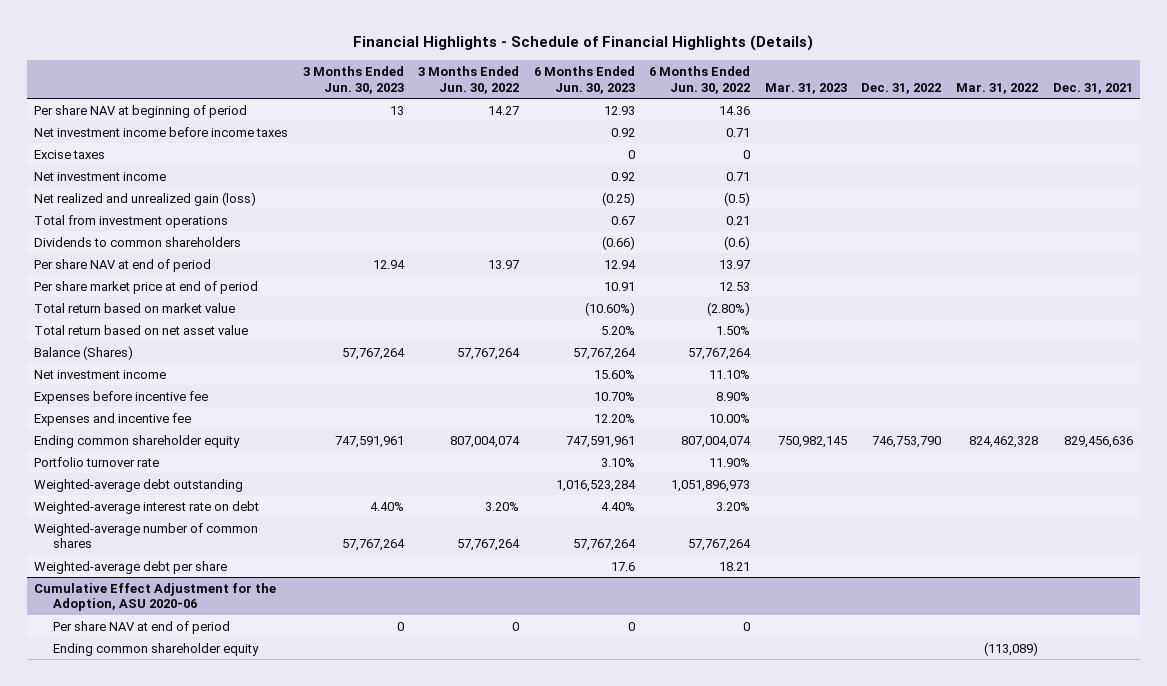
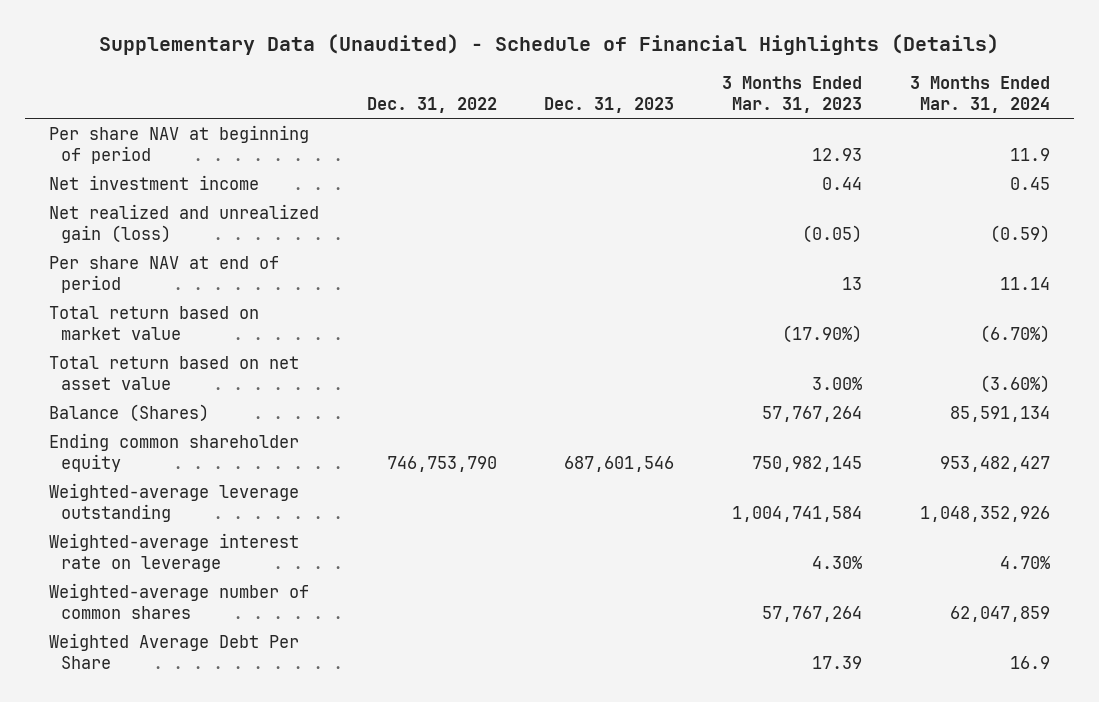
- Financial Highlights - Schedule of Financial Highlights (Details)
+ Supplementary Data (Unaudited) - Schedule of Financial Highlights (Details)
- | 3 Months Ended Jun. 30, 2023 | 3 Months Ended Jun. 30, 2022 | 6 Months Ended Jun. 30, 2023 | 6 Months Ended Jun. 30, 2022 | Mar. 31, 2023 | Dec. 31, 2022 | Mar. 31, 2022 | Dec. 31, 2021
+ | Dec. 31, 2022 | Dec. 31, 2023 | 3 Months Ended Mar. 31, 2023 | 3 Months Ended Mar. 31, 2024
- Net investment income before income taxes | | | 0.92 | 0.71 | | | |
- Excise taxes | | | 0 | 0 | | | |
- Total from investment operations | | | 0.67 | 0.21 | | | |
- Dividends to common shareholders | | | (0.66) | (0.6) | | | |
- Per share market price at end of period | | | 10.91 | 12.53 | | | |
- Net investment income | | | 15.60% | 11.10% | | | |
- Expenses before incentive fee | | | 10.70% | 8.90% | | | |
- Expenses and incentive fee | | | 12.20% | 10.00% | | | |
- Portfolio turnover rate | | | 3.10% | 11.90% | | | |
- Weighted-average debt outstanding | | | 1,016,523,284 | 1,051,896,973 | | | |
- Weighted-average interest rate on debt | 4.40% | 3.20% | 4.40% | 3.20% | | | |
+ Weighted-average leverage outstanding | | | 1,004,741,584 | 1,048,352,926
+ Weighted-average interest rate on leverage | | | 4.30% | 4.70%
- Weighted-average debt per share | | | 17.6 | 18.21 | | | |
- Cumulative Effect Adjustment for the Adoption, ASU 2020-06
- Per share NAV at end of period | 0 | 0 | 0 | 0 | | | |
- Ending common shareholder equity | | | | | | | (113,089) |
+ Weighted Average Debt Per Share | | | 17.39 | 16.9

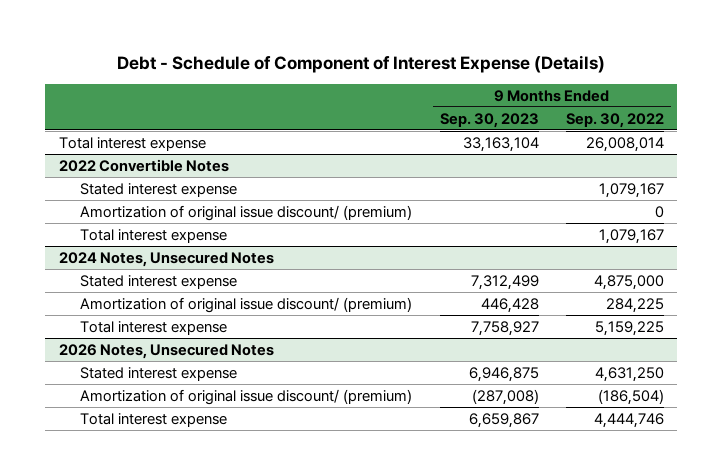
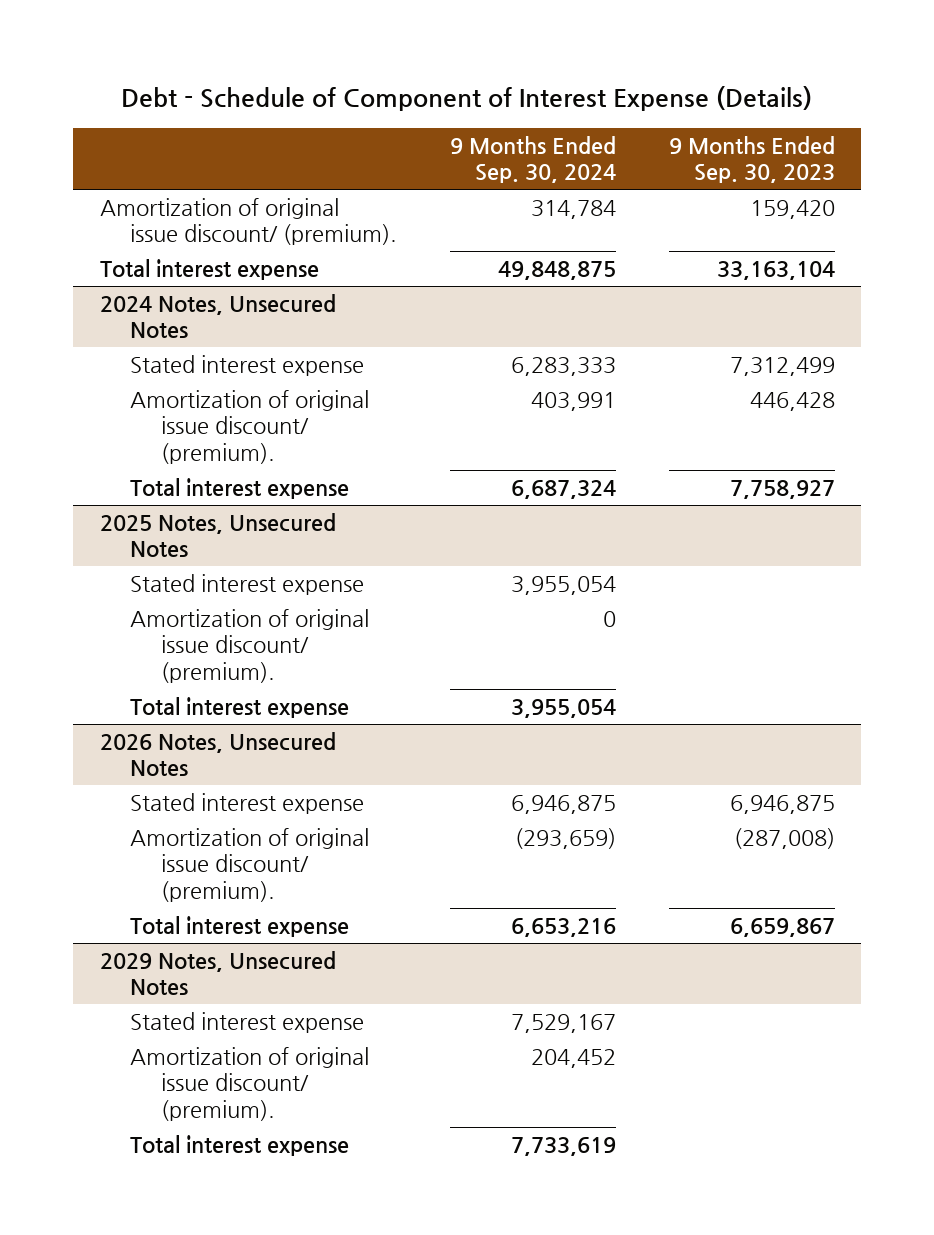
- | 9 Months Ended Sep. 30, 2023 | 9 Months Ended Sep. 30, 2022
+ | 9 Months Ended Sep. 30, 2024 | 9 Months Ended Sep. 30, 2023
+ Amortization of original issue discount/ (premium). | 314,784 | 159,420
- 2022 Convertible Notes
- Stated interest expense | | 1,079,167
- Amortization of original issue discount/ (premium) | | 0
- Total interest expense | | 1,079,167
@ 2024 Notes, Unsecured Notes
- Amortization of original issue discount/ (premium) | 446,428 | 284,225
+ Amortization of original issue discount/ (premium). | 403,991 | 446,428
+ 2025 Notes, Unsecured Notes
+ Stated interest expense | 3,955,054 |
+ Amortization of original issue discount/ (premium). | 0 |
+ Total interest expense | 3,955,054 |
@ 2026 Notes, Unsecured Notes
- Amortization of original issue discount/ (premium) | (287,008) | (186,504)
+ Amortization of original issue discount/ (premium). | (293,659) | (287,008)
+ 2029 Notes, Unsecured Notes
+ Stated interest expense | 7,529,167 |
+ Amortization of original issue discount/ (premium). | 204,452 |
+ Total interest expense | 7,733,619 |

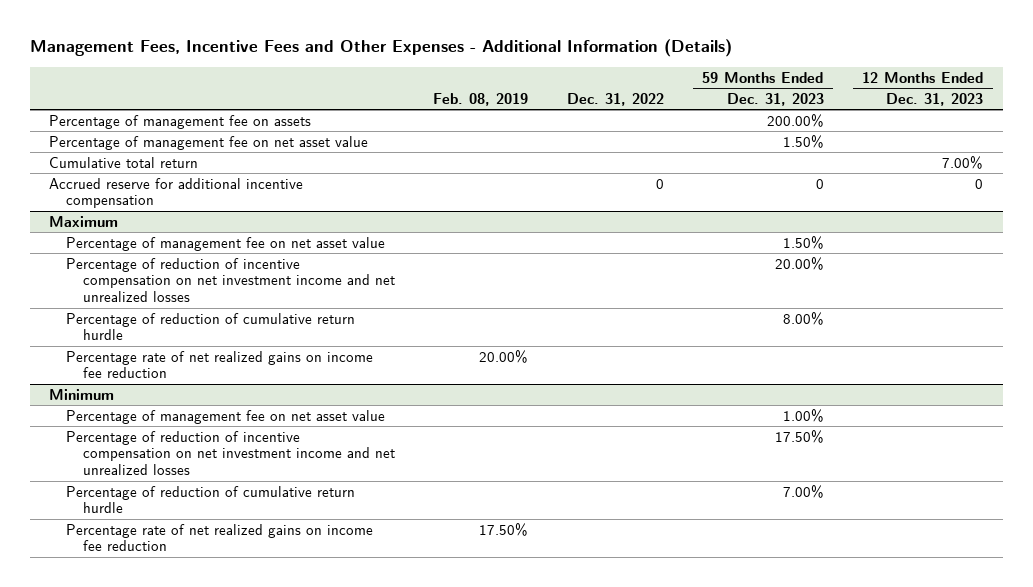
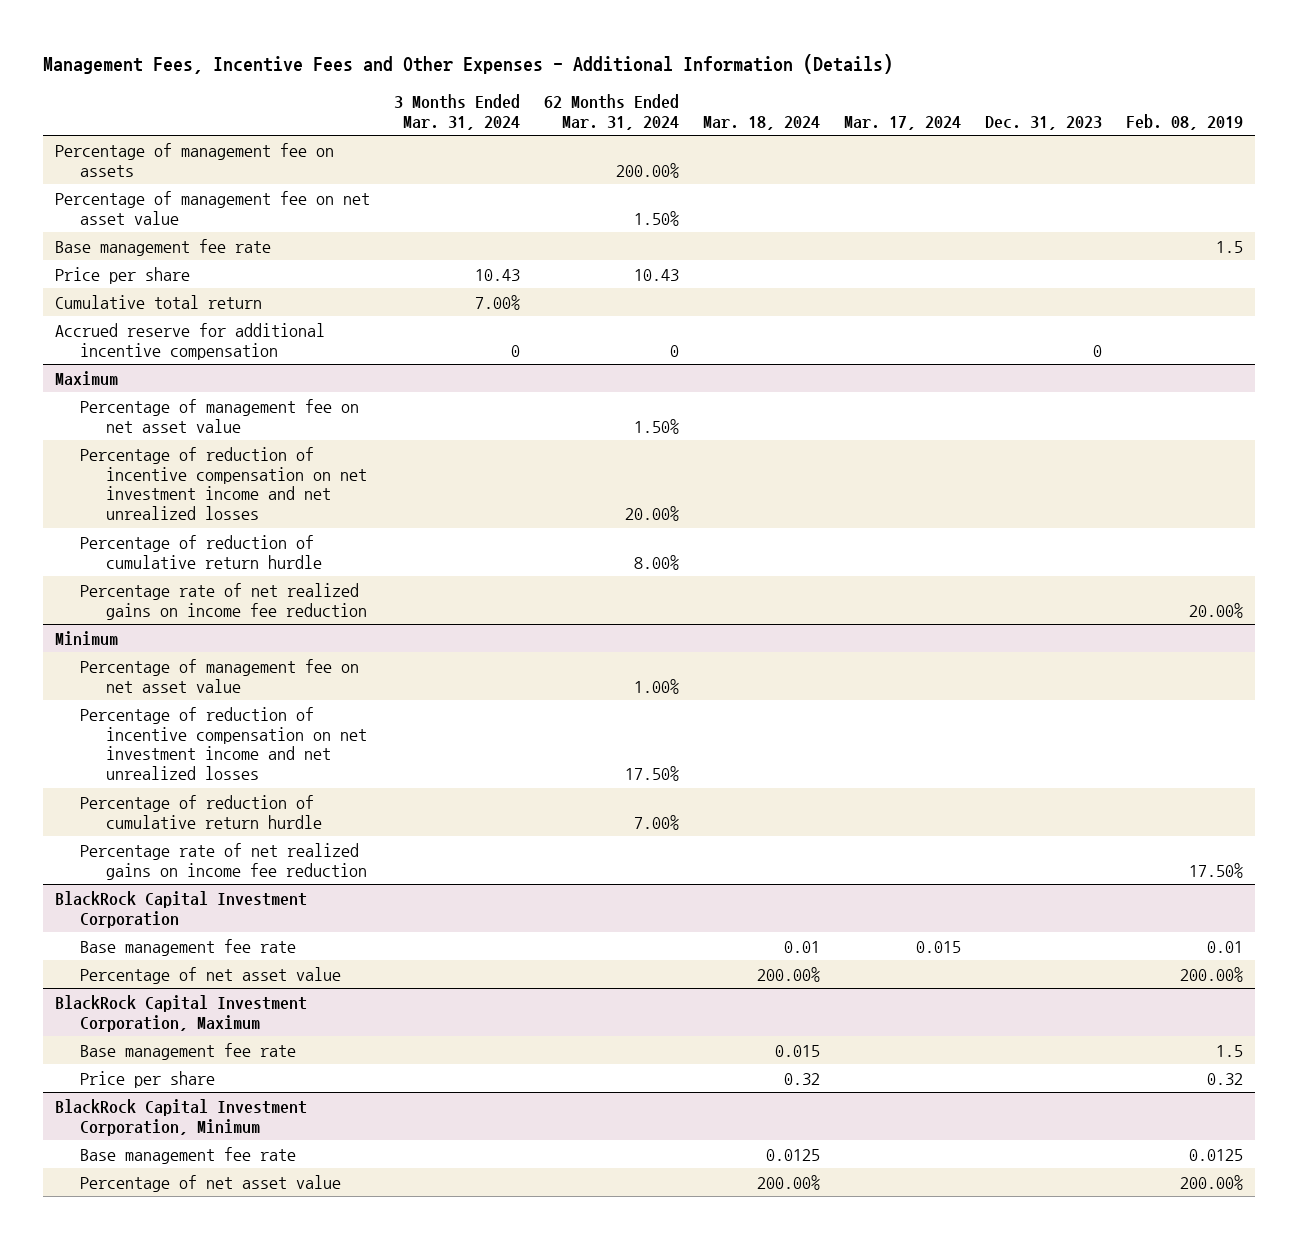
- | Feb. 08, 2019 | Dec. 31, 2022 | 59 Months Ended Dec. 31, 2023 | 12 Months Ended Dec. 31, 2023
+ | 3 Months Ended Mar. 31, 2024 | 62 Months Ended Mar. 31, 2024 | Mar. 18, 2024 | Mar. 17, 2024 | Dec. 31, 2023 | Feb. 08, 2019
+ Base management fee rate | | | | | | 1.5
+ Price per share | 10.43 | 10.43 | | | |
+ BlackRock Capital Investment Corporation
+ Base management fee rate | | | 0.01 | 0.015 | | 0.01
+ Percentage of net asset value | | | 200.00% | | | 200.00%
+ BlackRock Capital Investment Corporation, Maximum
+ Base management fee rate | | | 0.015 | | | 1.5
+ Price per share | | | 0.32 | | | 0.32
+ BlackRock Capital Investment Corporation, Minimum
+ Base management fee rate | | | 0.0125 | | | 0.0125
+ Percentage of net asset value | | | 200.00% | | | 200.00%

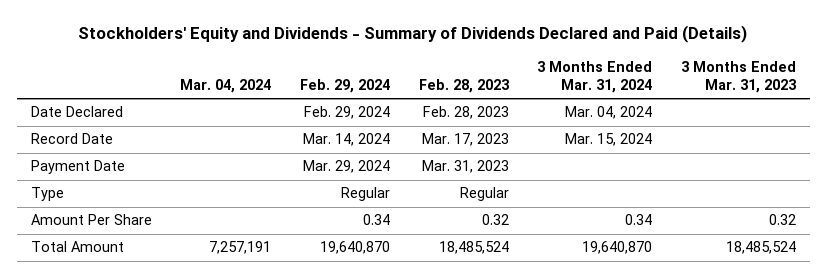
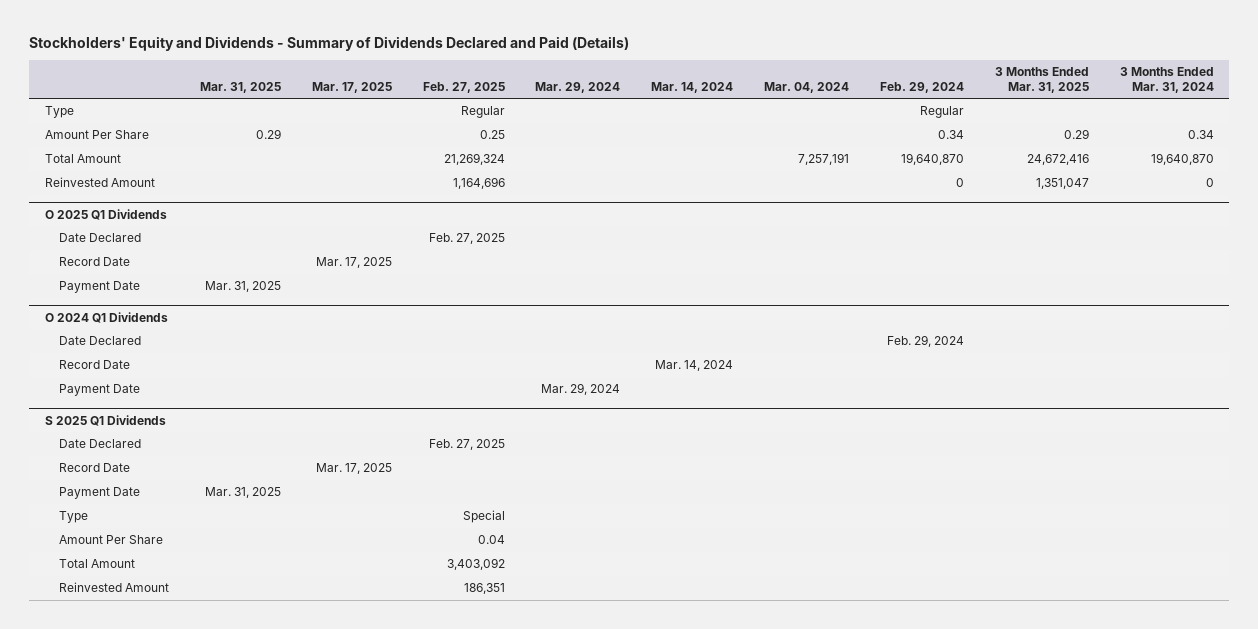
- | Mar. 04, 2024 | Feb. 29, 2024 | Feb. 28, 2023 | 3 Months Ended Mar. 31, 2024 | 3 Months Ended Mar. 31, 2023
+ | Mar. 31, 2025 | Mar. 17, 2025 | Feb. 27, 2025 | Mar. 29, 2024 | Mar. 14, 2024 | Mar. 04, 2024 | Feb. 29, 2024 | 3 Months Ended Mar. 31, 2025 | 3 Months Ended Mar. 31, 2024
- Date Declared | | Feb. 29, 2024 | Feb. 28, 2023 | Mar. 04, 2024 |
- Record Date | | Mar. 14, 2024 | Mar. 17, 2023 | Mar. 15, 2024 |
- Payment Date | | Mar. 29, 2024 | Mar. 31, 2023 | |
+ Reinvested Amount | | | 1,164,696 | | | | 0 | 1,351,047 | 0
+ O 2025 Q1 Dividends
+ Date Declared | | | Feb. 27, 2025 | | | | | |
+ Record Date | | Mar. 17, 2025 | | | | | | |
+ Payment Date | Mar. 31, 2025 | | | | | | | |
+ O 2024 Q1 Dividends
+ Date Declared | | | | | | | Feb. 29, 2024 | |
+ Record Date | | | | | Mar. 14, 2024 | | | |
+ Payment Date | | | | Mar. 29, 2024 | | | | |
+ S 2025 Q1 Dividends
+ Date Declared | | | Feb. 27, 2025 | | | | | |
+ Record Date | | Mar. 17, 2025 | | | | | | |
+ Payment Date | Mar. 31, 2025 | | | | | | | |
+ Type | | | Special | | | | | |
+ Amount Per Share | | | 0.04 | | | | | |
+ Total Amount | | | 3,403,092 | | | | | |
+ Reinvested Amount | | | 186,351 | | | | | |

